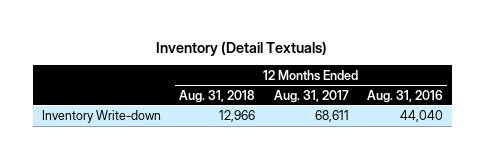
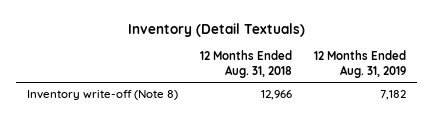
- | 12 Months Ended Aug. 31, 2018 | 12 Months Ended Aug. 31, 2017 | 12 Months Ended Aug. 31, 2016
+ | 12 Months Ended Aug. 31, 2018 | 12 Months Ended Aug. 31, 2019
- Inventory Write-down | 12,966 | 68,611 | 44,040
+ Inventory write-off (Note 8) | 12,966 | 7,182

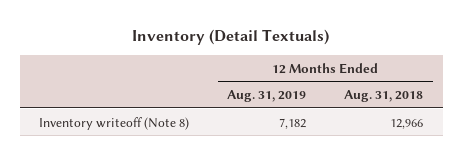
- | 12 Months Ended Aug. 31, 2018 | 12 Months Ended Aug. 31, 2019
+ | 12 Months Ended Aug. 31, 2019 | 12 Months Ended Aug. 31, 2018
- Inventory write-off (Note 8) | 12,966 | 7,182
+ Inventory writeoff (Note 8) | 7,182 | 12,966

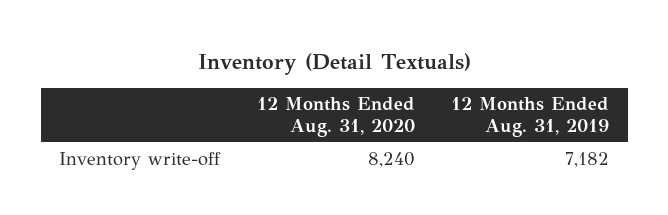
- | 12 Months Ended Aug. 31, 2019 | 12 Months Ended Aug. 31, 2018
+ | 12 Months Ended Aug. 31, 2020 | 12 Months Ended Aug. 31, 2019
- Inventory writeoff (Note 8) | 7,182 | 12,966
+ Inventory write-off | 8,240 | 7,182

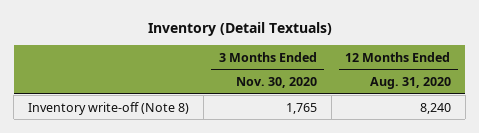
- | 12 Months Ended Aug. 31, 2020 | 12 Months Ended Aug. 31, 2019
+ | 3 Months Ended Nov. 30, 2020 | 12 Months Ended Aug. 31, 2020
- Inventory write-off | 8,240 | 7,182
+ Inventory write-off (Note 8) | 1,765 | 8,240

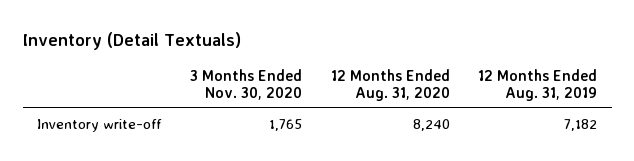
- | 3 Months Ended Nov. 30, 2020 | 12 Months Ended Aug. 31, 2020
+ | 3 Months Ended Nov. 30, 2020 | 12 Months Ended Aug. 31, 2020 | 12 Months Ended Aug. 31, 2019
- Inventory write-off (Note 8) | 1,765 | 8,240
+ Inventory write-off | 1,765 | 8,240 | 7,182

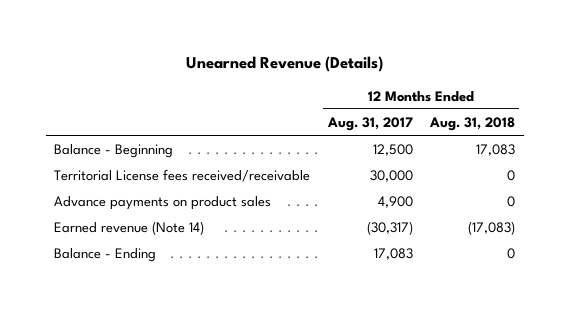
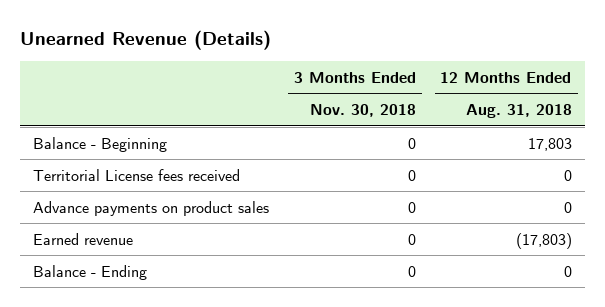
- | 12 Months Ended Aug. 31, 2017 | 12 Months Ended Aug. 31, 2018
+ | 3 Months Ended Nov. 30, 2018 | 12 Months Ended Aug. 31, 2018
- Balance - Beginning | 12,500 | 17,083
- Territorial License fees received/receivable | 30,000 | 0
+ Balance - Beginning | 0 | 17,803
+ Territorial License fees received | 0 | 0
- Earned revenue (Note 14) | (30,317) | (17,083)
+ Earned revenue | 0 | (17,803)

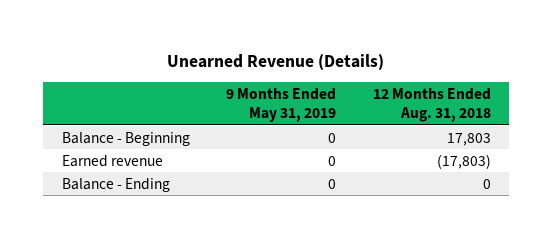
- | 3 Months Ended Nov. 30, 2018 | 12 Months Ended Aug. 31, 2018
+ | 9 Months Ended May 31, 2019 | 12 Months Ended Aug. 31, 2018
- Territorial License fees received | 0 | 0
- Advance payments on product sales | 0 | 0

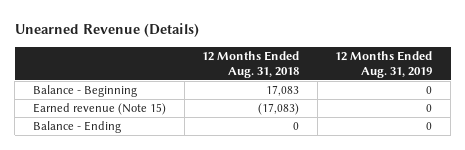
- | 9 Months Ended May 31, 2019 | 12 Months Ended Aug. 31, 2018
+ | 12 Months Ended Aug. 31, 2018 | 12 Months Ended Aug. 31, 2019
- Balance - Beginning | 0 | 17,803
- Earned revenue | 0 | (17,803)
+ Balance - Beginning | 17,083 | 0
+ Earned revenue (Note 15) | (17,083) | 0

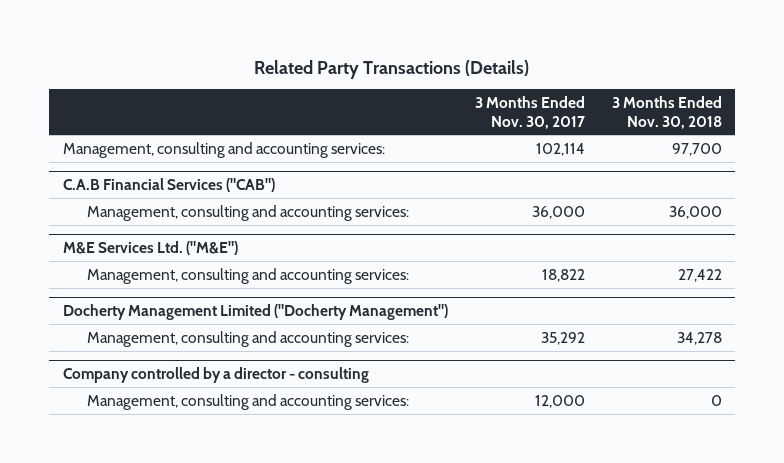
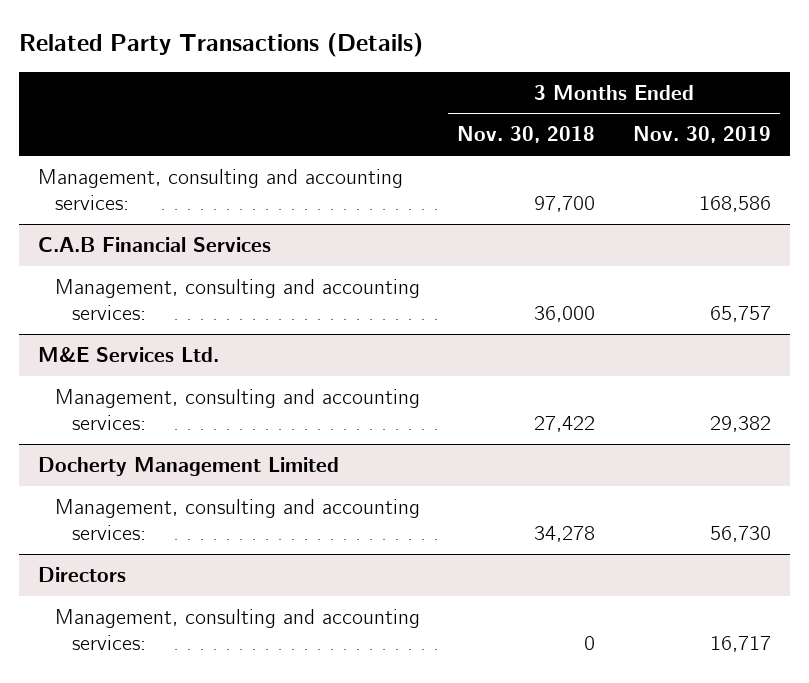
- | 3 Months Ended Nov. 30, 2017 | 3 Months Ended Nov. 30, 2018
+ | 3 Months Ended Nov. 30, 2018 | 3 Months Ended Nov. 30, 2019
- C.A.B Financial Services ("CAB")
+ C.A.B Financial Services
- M&E Services Ltd. ("M&E")
+ M&E Services Ltd.
- Docherty Management Limited ("Docherty Management")
+ Docherty Management Limited
- Company controlled by a director - consulting
+ Directors

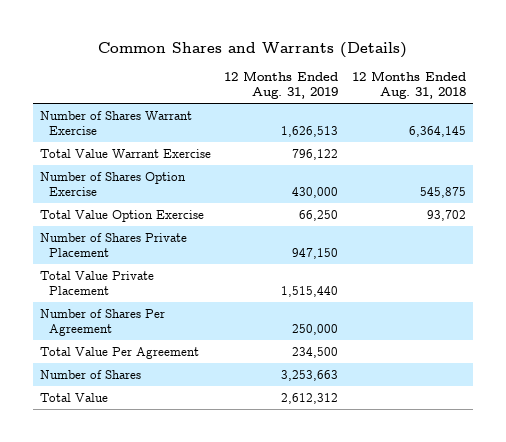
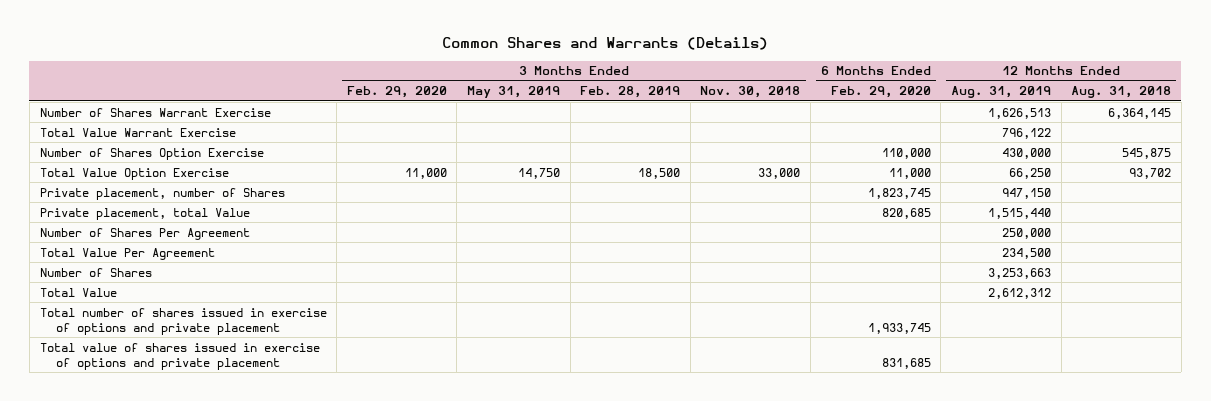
- | 12 Months Ended Aug. 31, 2019 | 12 Months Ended Aug. 31, 2018
+ | 3 Months Ended Feb. 29, 2020 | 3 Months Ended May 31, 2019 | 3 Months Ended Feb. 28, 2019 | 3 Months Ended Nov. 30, 2018 | 6 Months Ended Feb. 29, 2020 | 12 Months Ended Aug. 31, 2019 | 12 Months Ended Aug. 31, 2018
- Number of Shares Private Placement | 947,150 |
- Total Value Private Placement | 1,515,440 |
+ Private placement, number of Shares | | | | | 1,823,745 | 947,150 |
+ Private placement, total Value | | | | | 820,685 | 1,515,440 |
+ Total number of shares issued in exercise of options and private placement | | | | | 1,933,745 | |
+ Total value of shares issued in exercise of options and private placement | | | | | 831,685 | |

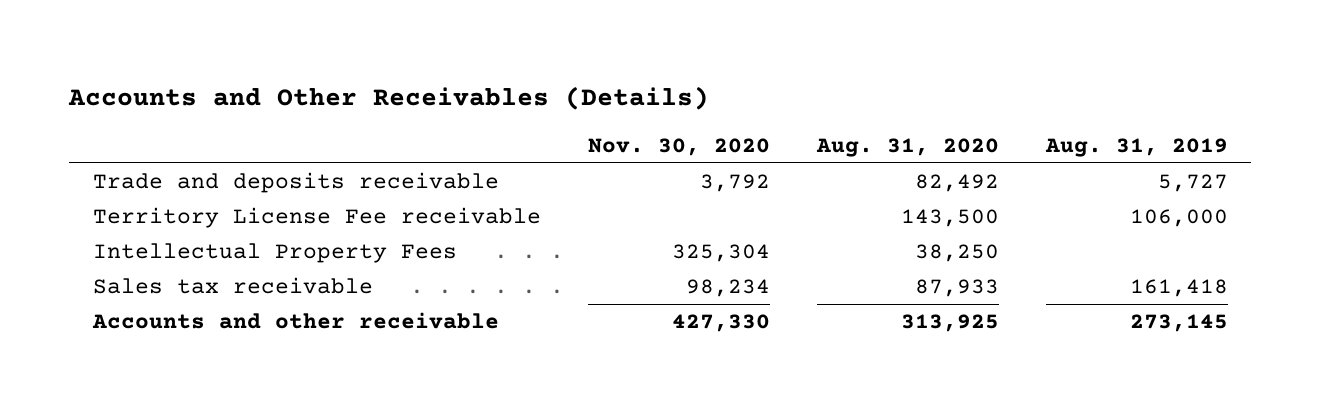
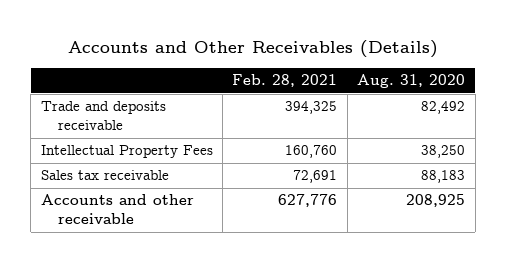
- | Nov. 30, 2020 | Aug. 31, 2020 | Aug. 31, 2019
+ | Feb. 28, 2021 | Aug. 31, 2020
- Territory License Fee receivable | | 143,500 | 106,000
- Sales tax receivable | 98,234 | 87,933 | 161,418
- Accounts and other receivable | 427,330 | 313,925 | 273,145
+ Sales tax receivable | 72,691 | 88,183
+ Accounts and other receivable | 627,776 | 208,925

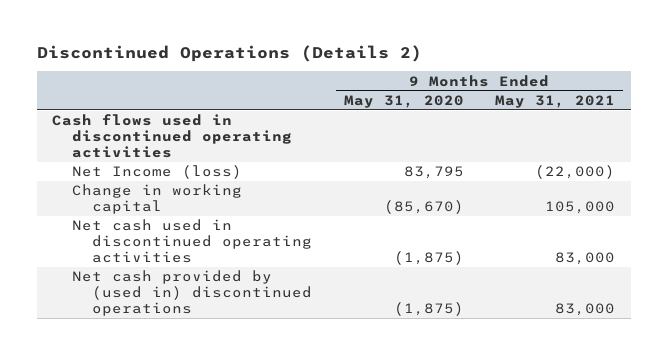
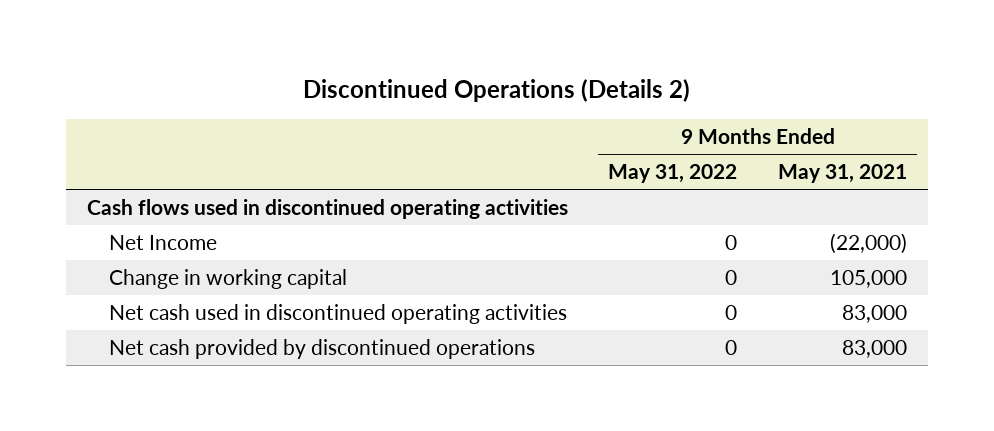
- | 9 Months Ended May 31, 2020 | 9 Months Ended May 31, 2021
+ | 9 Months Ended May 31, 2022 | 9 Months Ended May 31, 2021
- Net Income (loss) | 83,795 | (22,000)
+ Net Income | 0 | (22,000)
- Net cash provided by (used in) discontinued operations | (1,875) | 83,000
+ Net cash provided by discontinued operations | 0 | 83,000

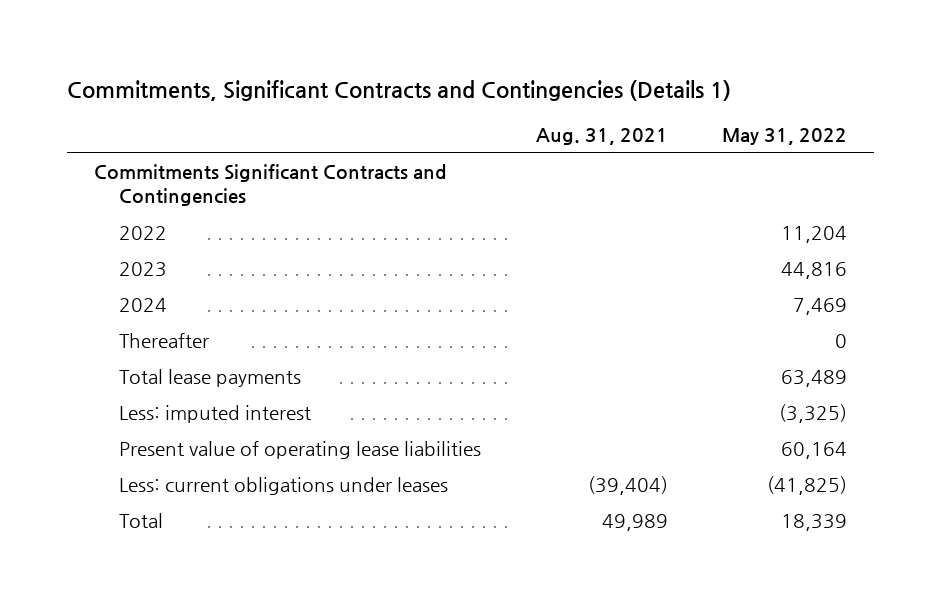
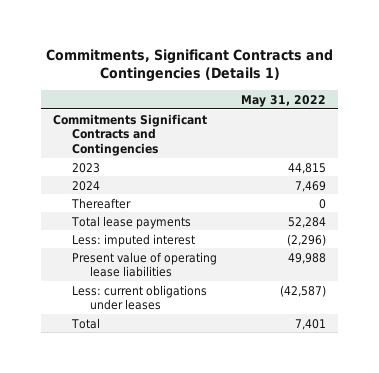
- | Aug. 31, 2021 | May 31, 2022
+ | May 31, 2022
- 2022 | | 11,204
- 2023 | | 44,816
+ 2023 | 44,815
- Total lease payments | | 63,489
- Less: imputed interest | | (3,325)
- Present value of operating lease liabilities | | 60,164
- Less: current obligations under leases | (39,404) | (41,825)
- Total | 49,989 | 18,339
+ Total lease payments | 52,284
+ Less: imputed interest | (2,296)
+ Present value of operating lease liabilities | 49,988
+ Less: current obligations under leases | (42,587)
+ Total | 7,401

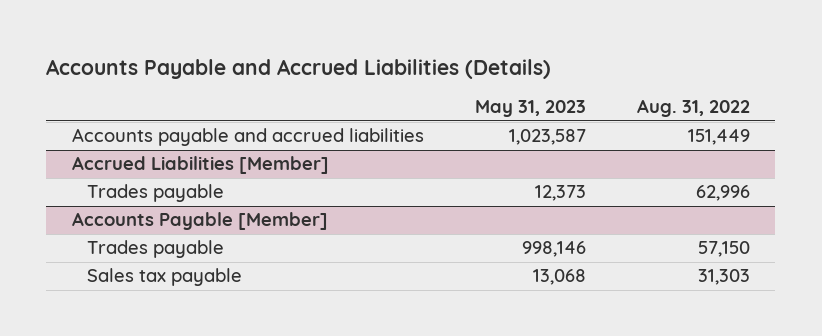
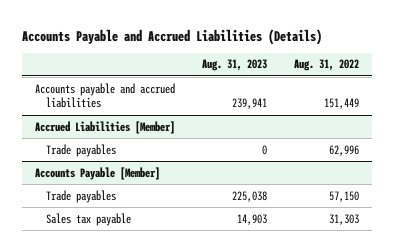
- | May 31, 2023 | Aug. 31, 2022
+ | Aug. 31, 2023 | Aug. 31, 2022
@ Accrued Liabilities [Member]
- Trades payable | 12,373 | 62,996
+ Trade payables | 0 | 62,996
@ Accounts Payable [Member]
- Trades payable | 998,146 | 57,150
+ Trade payables | 225,038 | 57,150

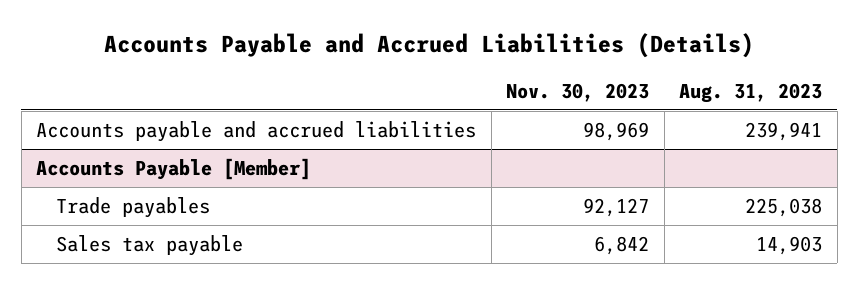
- | Aug. 31, 2023 | Aug. 31, 2022
+ | Nov. 30, 2023 | Aug. 31, 2023
- Accrued Liabilities [Member]
- Trade payables | 0 | 62,996

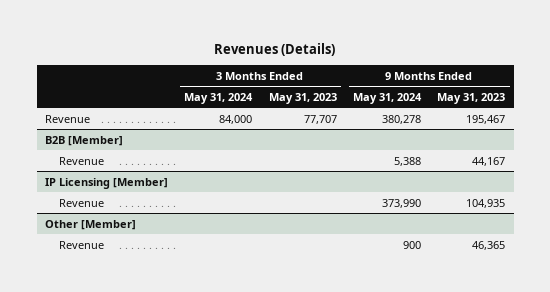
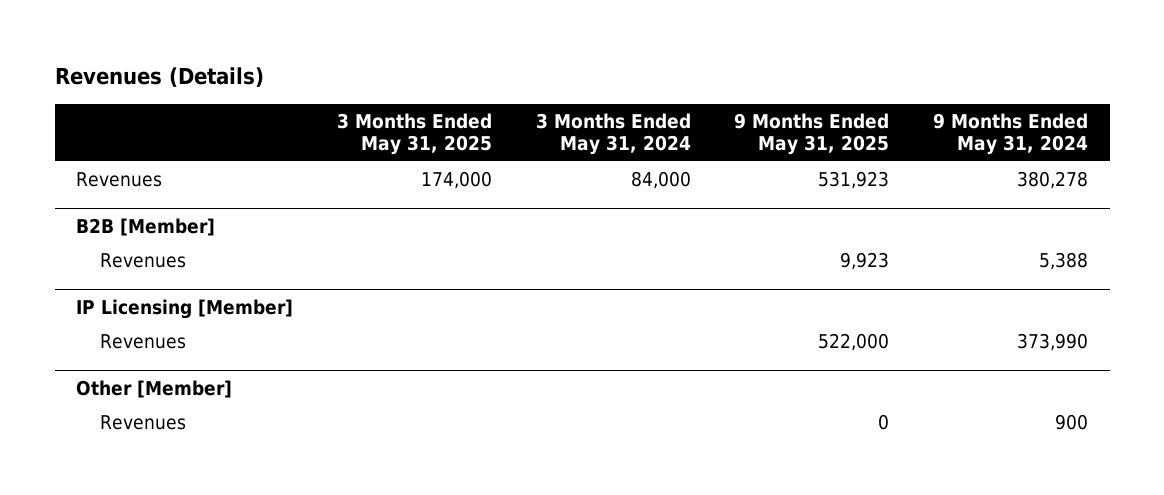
- | 3 Months Ended May 31, 2024 | 3 Months Ended May 31, 2023 | 9 Months Ended May 31, 2024 | 9 Months Ended May 31, 2023
+ | 3 Months Ended May 31, 2025 | 3 Months Ended May 31, 2024 | 9 Months Ended May 31, 2025 | 9 Months Ended May 31, 2024
- Revenue | 84,000 | 77,707 | 380,278 | 195,467
+ Revenues | 174,000 | 84,000 | 531,923 | 380,278
@ B2B [Member]
- Revenue | | | 5,388 | 44,167
+ Revenues | | | 9,923 | 5,388
@ IP Licensing [Member]
- Revenue | | | 373,990 | 104,935
+ Revenues | | | 522,000 | 373,990
@ Other [Member]
- Revenue | | | 900 | 46,365
+ Revenues | | | 0 | 900

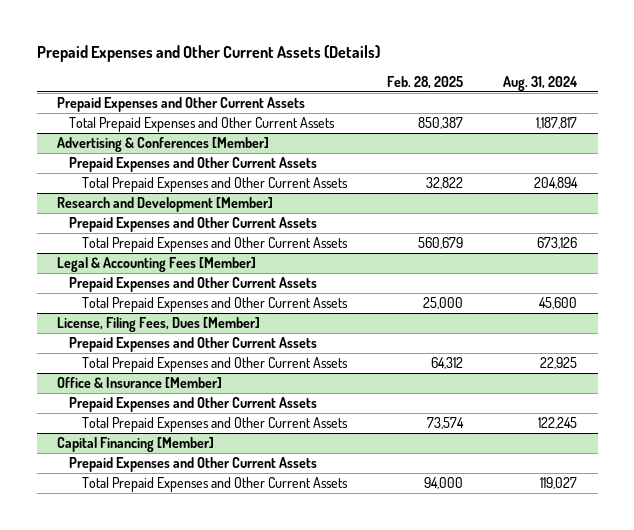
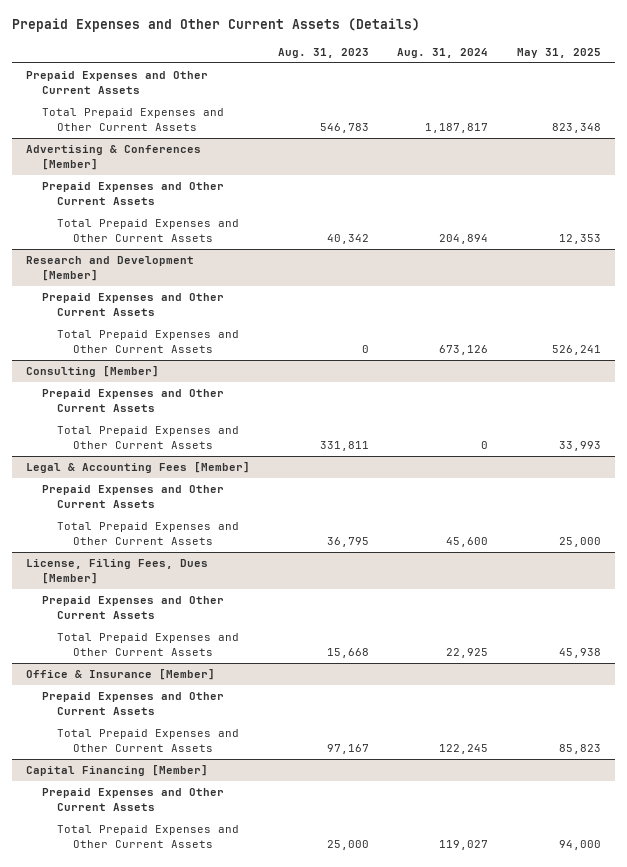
- | Feb. 28, 2025 | Aug. 31, 2024
+ | Aug. 31, 2023 | Aug. 31, 2024 | May 31, 2025
+ Consulting [Member]
+ Prepaid Expenses and Other Current Assets
+ Total Prepaid Expenses and Other Current Assets | 331,811 | 0 | 33,993

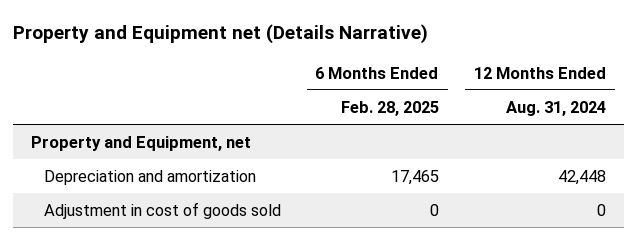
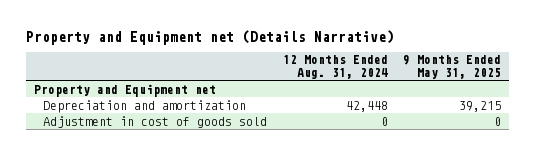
- | 6 Months Ended Feb. 28, 2025 | 12 Months Ended Aug. 31, 2024
+ | 12 Months Ended Aug. 31, 2024 | 9 Months Ended May 31, 2025
- Property and Equipment, net
+ Property and Equipment net

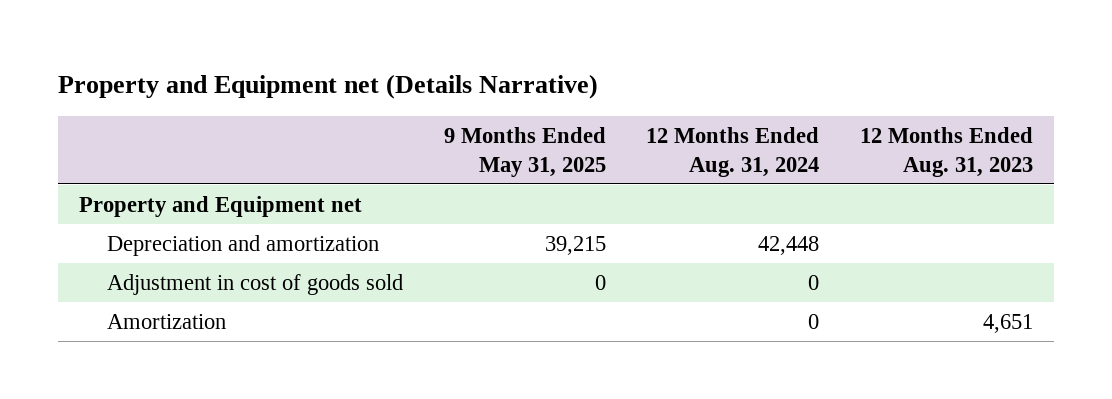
- | 12 Months Ended Aug. 31, 2024 | 9 Months Ended May 31, 2025
+ | 9 Months Ended May 31, 2025 | 12 Months Ended Aug. 31, 2024 | 12 Months Ended Aug. 31, 2023
+ Amortization | | 0 | 4,651

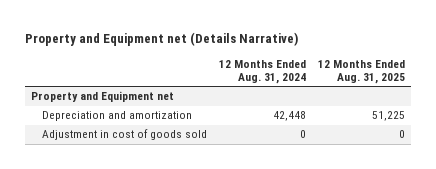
- | 9 Months Ended May 31, 2025 | 12 Months Ended Aug. 31, 2024 | 12 Months Ended Aug. 31, 2023
+ | 12 Months Ended Aug. 31, 2024 | 12 Months Ended Aug. 31, 2025
- Amortization | | 0 | 4,651

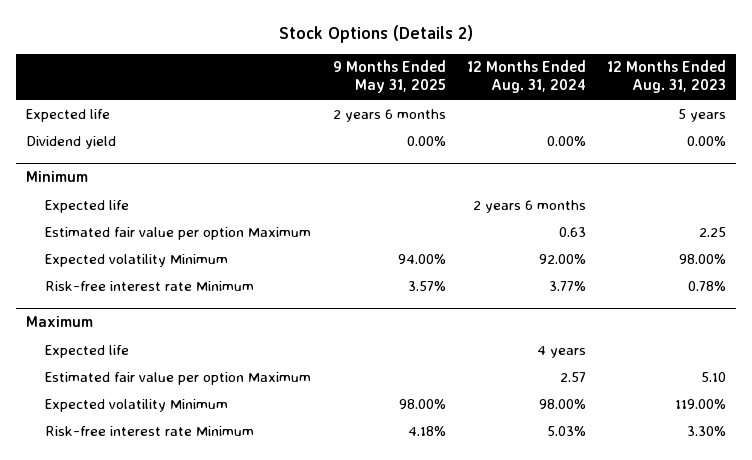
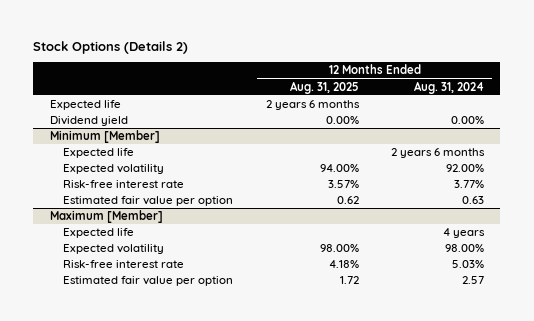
- | 9 Months Ended May 31, 2025 | 12 Months Ended Aug. 31, 2024 | 12 Months Ended Aug. 31, 2023
+ | 12 Months Ended Aug. 31, 2025 | 12 Months Ended Aug. 31, 2024
- Minimum
+ Minimum [Member]
- Estimated fair value per option Maximum | | 0.63 | 2.25
- Expected volatility Minimum | 94.00% | 92.00% | 98.00%
- Risk-free interest rate Minimum | 3.57% | 3.77% | 0.78%
- Maximum
+ Expected volatility | 94.00% | 92.00%
+ Risk-free interest rate | 3.57% | 3.77%
+ Estimated fair value per option | 0.62 | 0.63
+ Maximum [Member]
- Estimated fair value per option Maximum | | 2.57 | 5.10
- Expected volatility Minimum | 98.00% | 98.00% | 119.00%
- Risk-free interest rate Minimum | 4.18% | 5.03% | 3.30%
+ Expected volatility | 98.00% | 98.00%
+ Risk-free interest rate | 4.18% | 5.03%
+ Estimated fair value per option | 1.72 | 2.57

